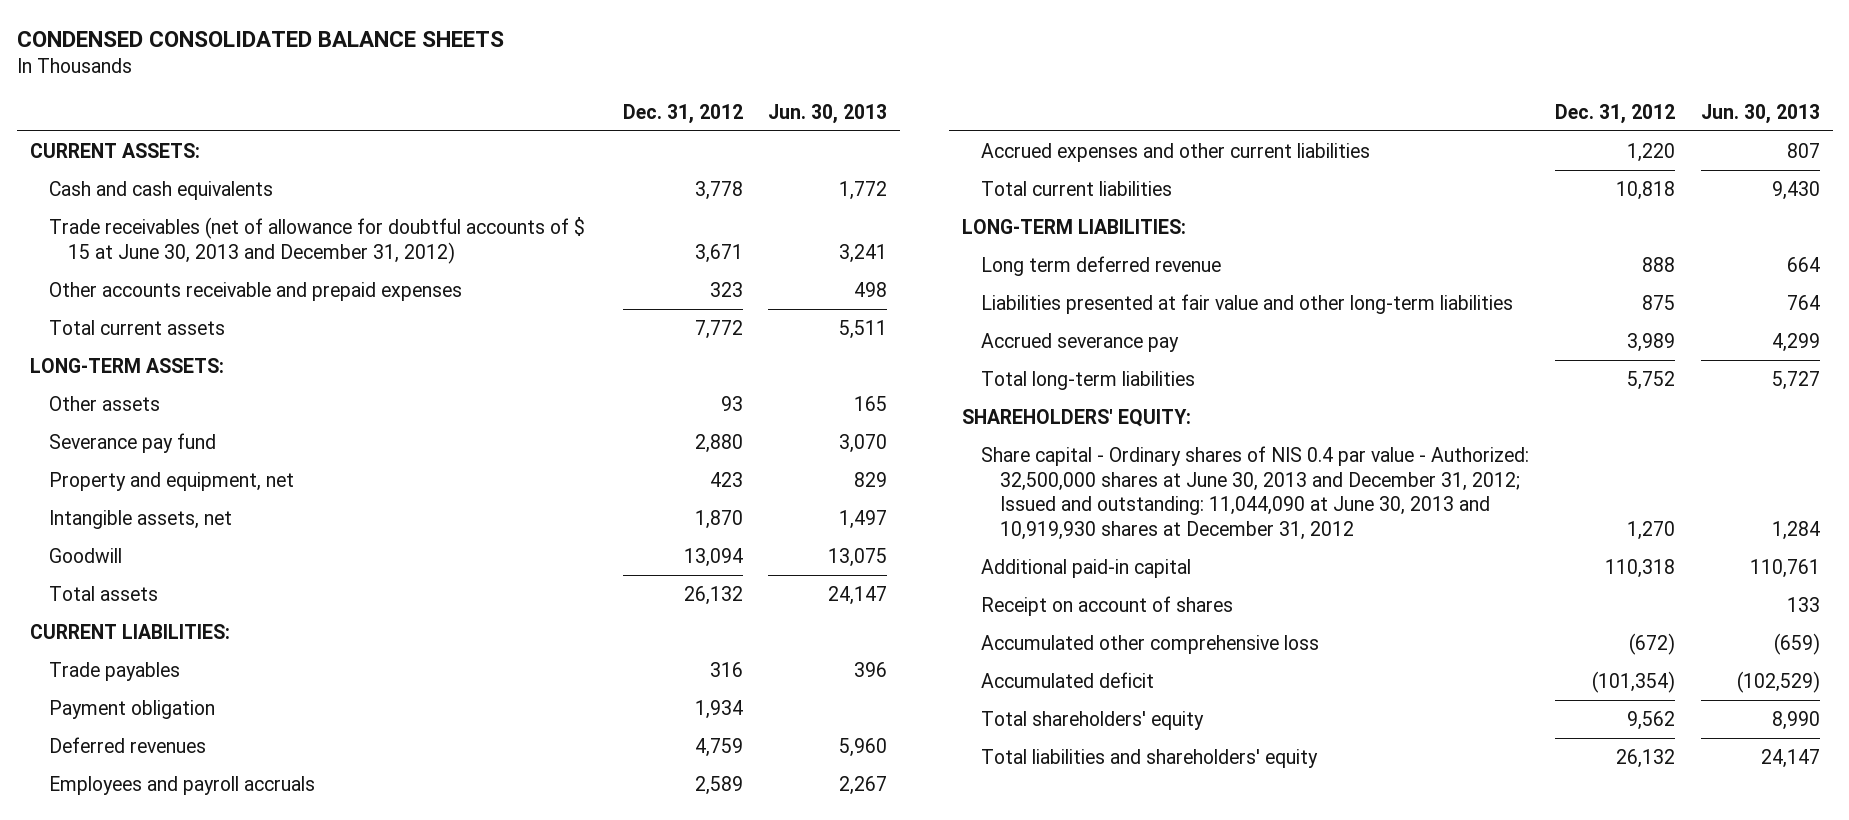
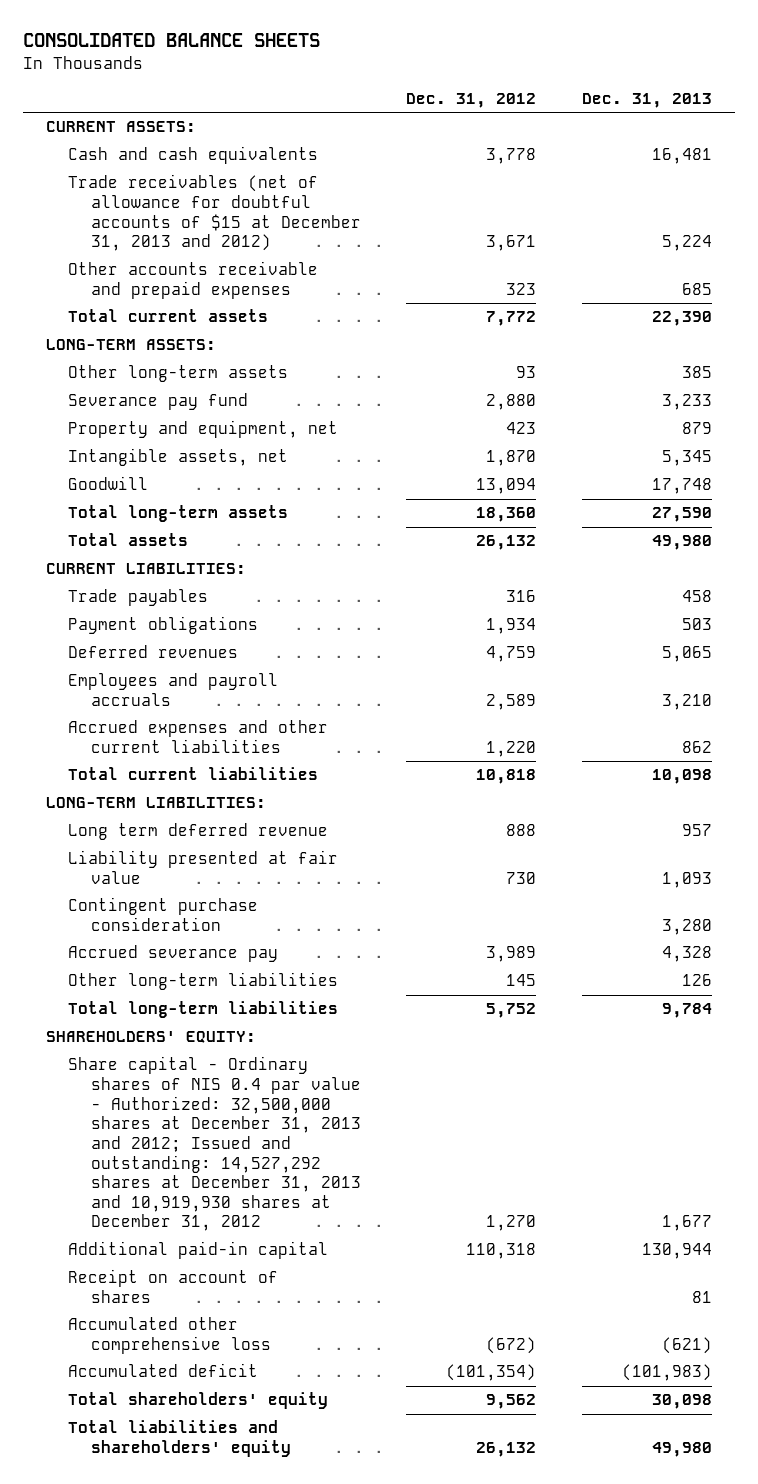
- CONDENSED CONSOLIDATED BALANCE SHEETS
+ CONSOLIDATED BALANCE SHEETS
- | Dec. 31, 2012 | Jun. 30, 2013
+ | Dec. 31, 2012 | Dec. 31, 2013
- Trade receivables (net of allowance for doubtful accounts of $ 15 at June 30, 2013 and December 31, 2012) | 3,671 | 3,241
+ Trade receivables (net of allowance for doubtful accounts of $15 at December 31, 2013 and 2012) | 3,671 | 5,224
- Other assets | 93 | 165
+ Other long-term assets | 93 | 385
+ Total long-term assets | 18,360 | 27,590
- Payment obligation | 1,934 |
+ Payment obligations | 1,934 | 503
- Liabilities presented at fair value and other long-term liabilities | 875 | 764
+ Liability presented at fair value | 730 | 1,093
+ Contingent purchase consideration | | 3,280
+ Other long-term liabilities | 145 | 126
- Share capital - Ordinary shares of NIS 0.4 par value - Authorized: 32,500,000 shares at June 30, 2013 and December 31, 2012; Issued and outstanding: 11,044,090 at June 30, 2013 and 10,919,930 shares at December 31, 2012 | 1,270 | 1,284
+ Share capital - Ordinary shares of NIS 0.4 par value - Authorized: 32,500,000 shares at December 31, 2013 and 2012; Issued and outstanding: 14,527,292 shares at December 31, 2013 and 10,919,930 shares at December 31, 2012 | 1,270 | 1,677

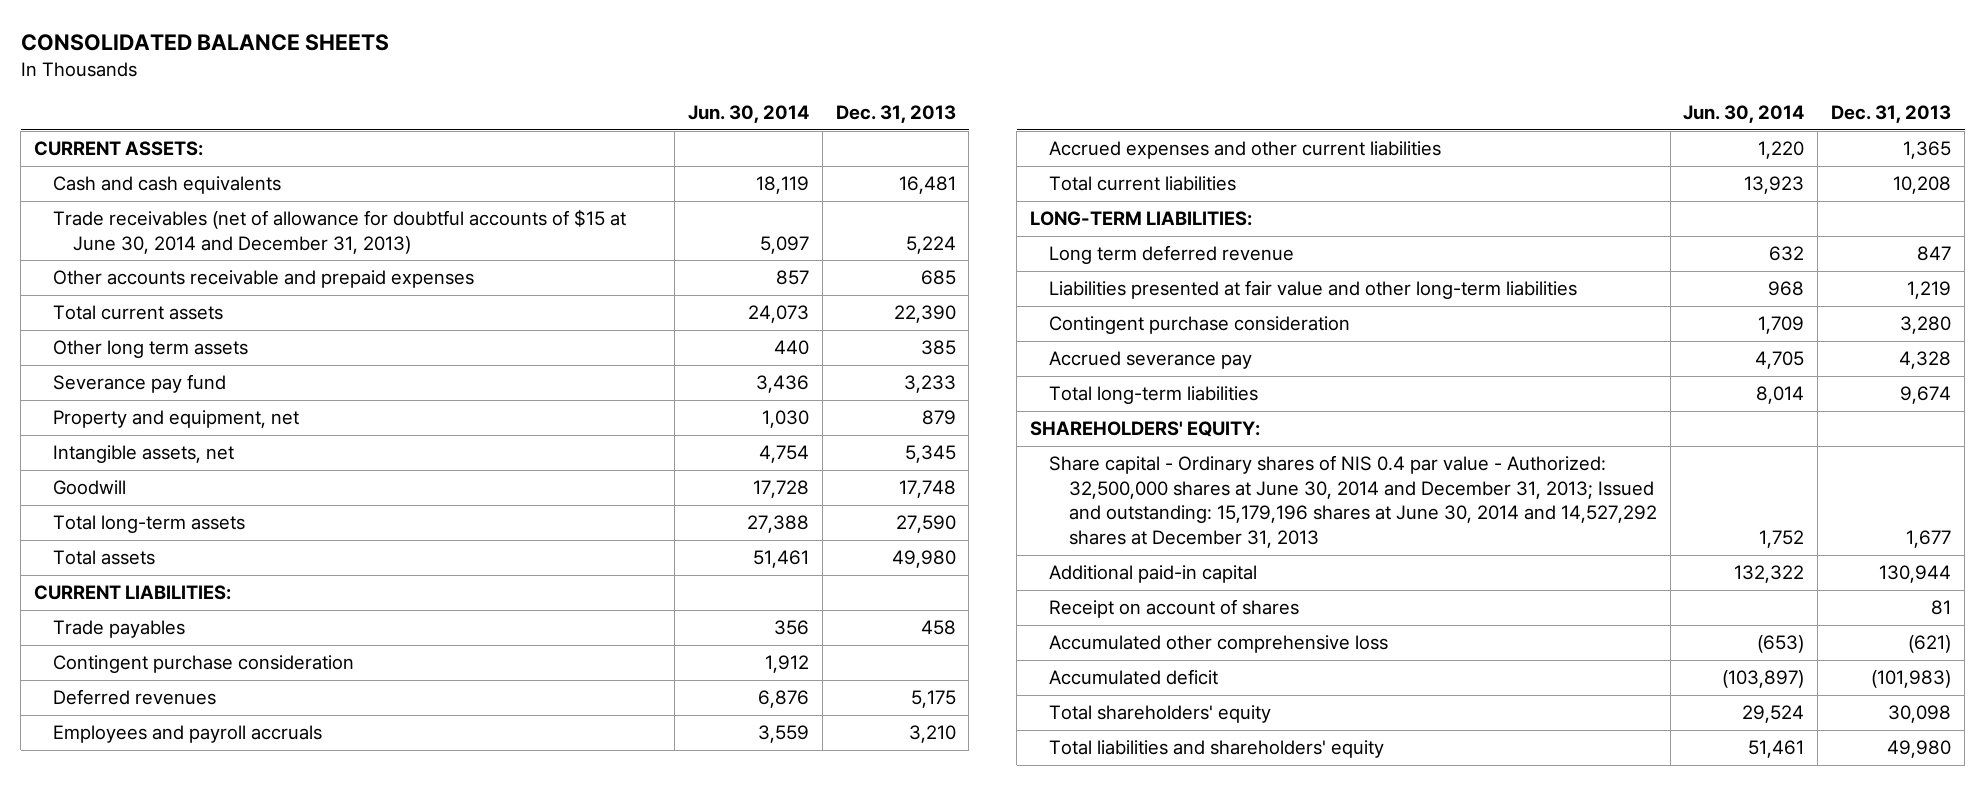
- | Dec. 31, 2012 | Dec. 31, 2013
+ | Jun. 30, 2014 | Dec. 31, 2013
- Trade receivables (net of allowance for doubtful accounts of $15 at December 31, 2013 and 2012) | 3,671 | 5,224
+ Trade receivables (net of allowance for doubtful accounts of $15 at June 30, 2014 and December 31, 2013) | 5,097 | 5,224
- LONG-TERM ASSETS:
- Other long-term assets | 93 | 385
+ Other long term assets | 440 | 385
- Payment obligations | 1,934 | 503
- Deferred revenues | 4,759 | 5,065
+ Contingent purchase consideration | 1,912 |
+ Deferred revenues | 6,876 | 5,175
- Accrued expenses and other current liabilities | 1,220 | 862
- Total current liabilities | 10,818 | 10,098
+ Accrued expenses and other current liabilities | 1,220 | 1,365
+ Total current liabilities | 13,923 | 10,208
- Long term deferred revenue | 888 | 957
- Liability presented at fair value | 730 | 1,093
+ Long term deferred revenue | 632 | 847
+ Liabilities presented at fair value and other long-term liabilities | 968 | 1,219
- Other long-term liabilities | 145 | 126
- Total long-term liabilities | 5,752 | 9,784
+ Total long-term liabilities | 8,014 | 9,674
- Share capital - Ordinary shares of NIS 0.4 par value - Authorized: 32,500,000 shares at December 31, 2013 and 2012; Issued and outstanding: 14,527,292 shares at December 31, 2013 and 10,919,930 shares at December 31, 2012 | 1,270 | 1,677
+ Share capital - Ordinary shares of NIS 0.4 par value - Authorized: 32,500,000 shares at June 30, 2014 and December 31, 2013; Issued and outstanding: 15,179,196 shares at June 30, 2014 and 14,527,292 shares at December 31, 2013 | 1,752 | 1,677

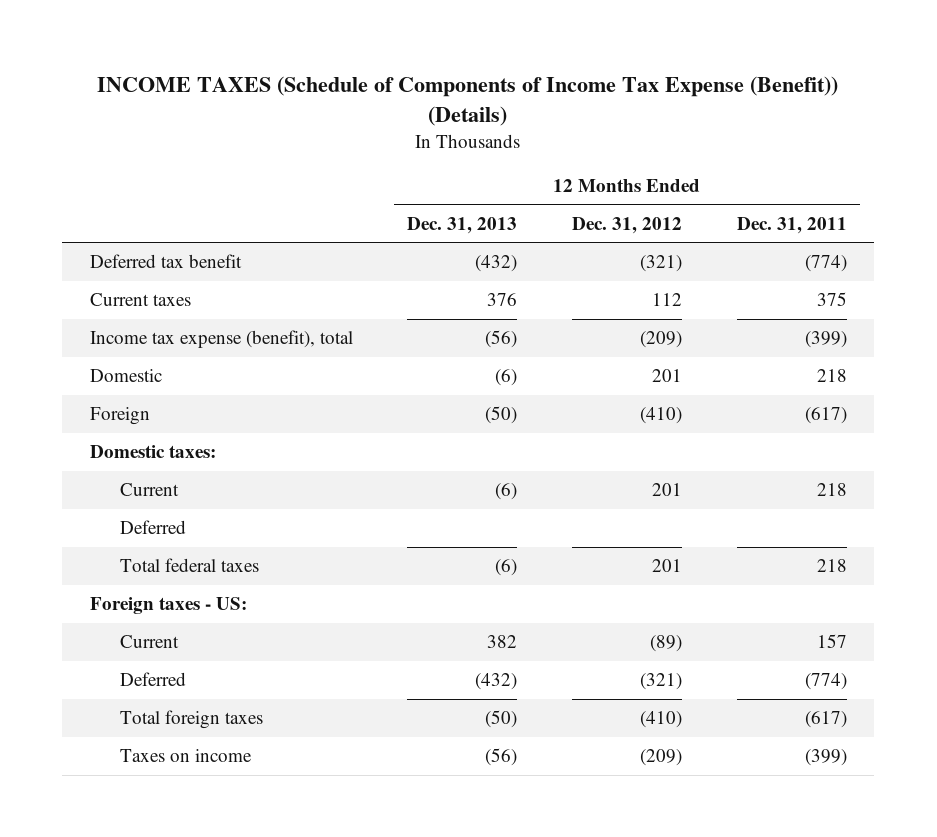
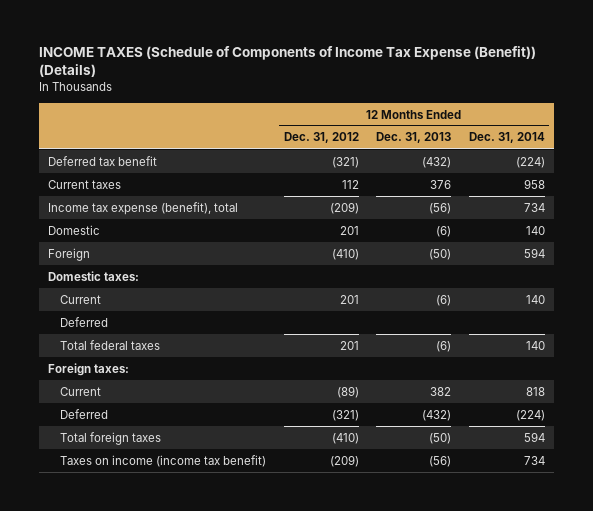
- | 12 Months Ended Dec. 31, 2013 | 12 Months Ended Dec. 31, 2012 | 12 Months Ended Dec. 31, 2011
+ | 12 Months Ended Dec. 31, 2012 | 12 Months Ended Dec. 31, 2013 | 12 Months Ended Dec. 31, 2014
- Foreign taxes - US:
+ Foreign taxes:
- Taxes on income | (56) | (209) | (399)
+ Taxes on income (income tax benefit) | (209) | (56) | 734

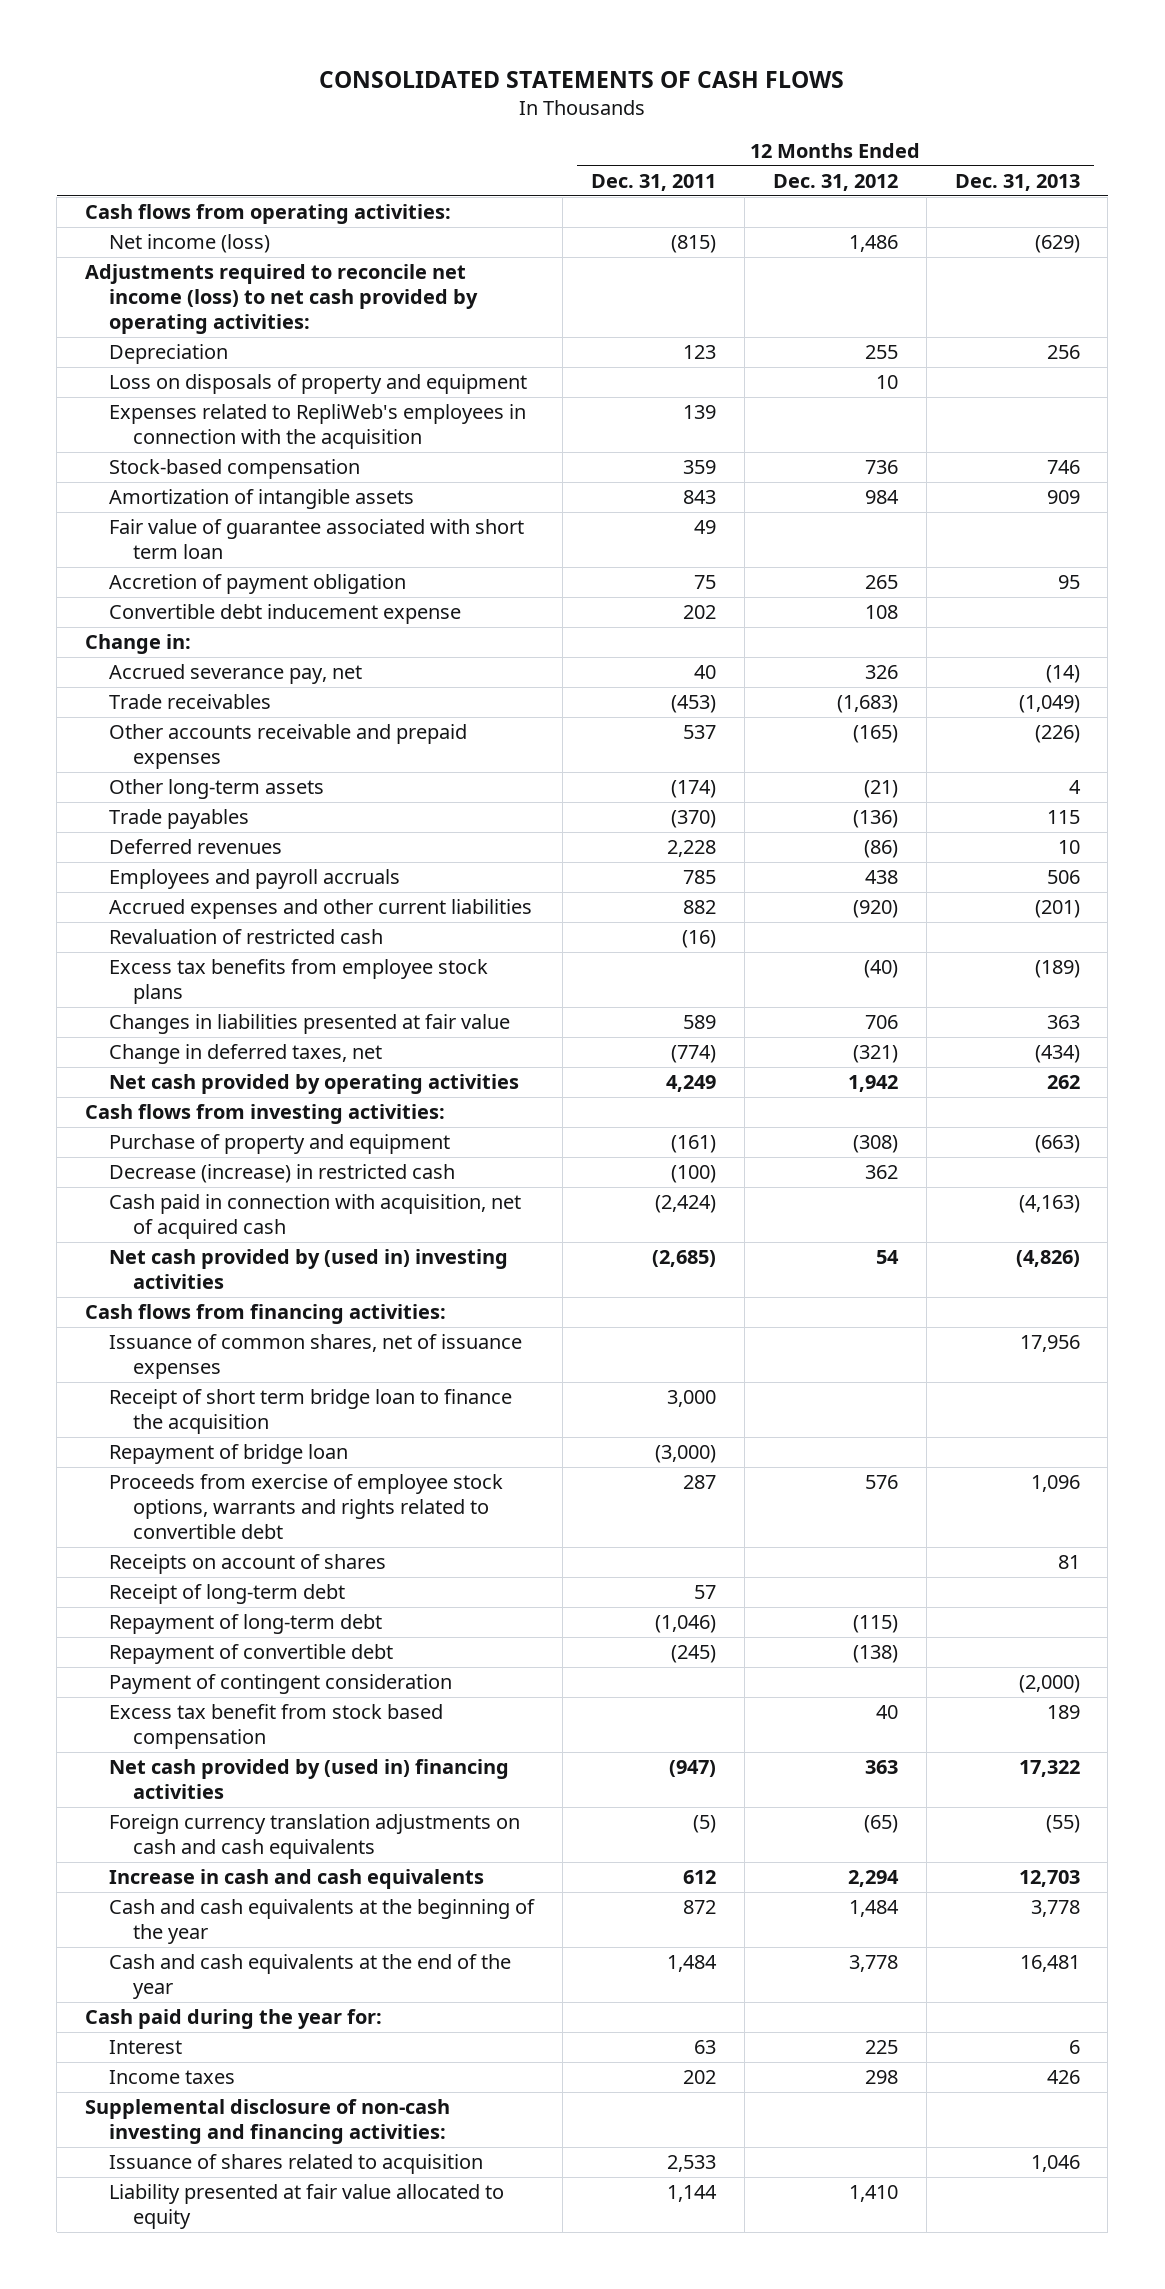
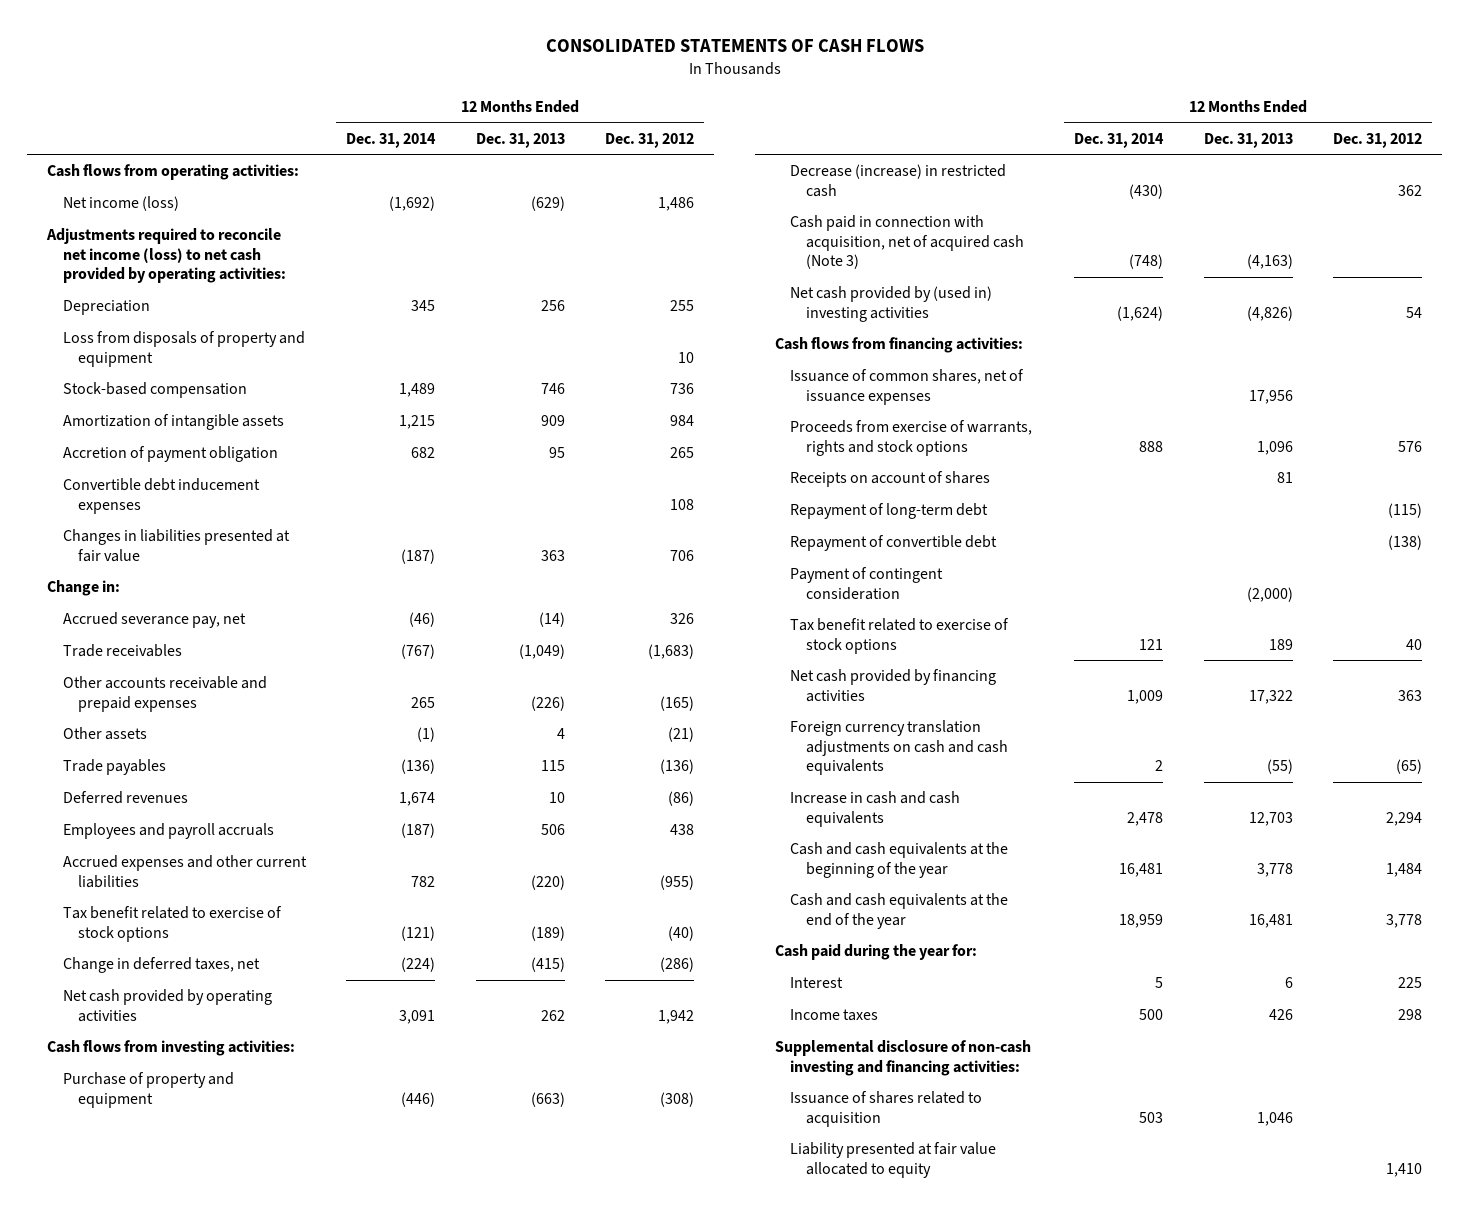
- | 12 Months Ended Dec. 31, 2011 | 12 Months Ended Dec. 31, 2012 | 12 Months Ended Dec. 31, 2013
+ | 12 Months Ended Dec. 31, 2014 | 12 Months Ended Dec. 31, 2013 | 12 Months Ended Dec. 31, 2012
- Loss on disposals of property and equipment | | 10 |
- Expenses related to RepliWeb's employees in connection with the acquisition | 139 | |
+ Loss from disposals of property and equipment | | | 10
- Fair value of guarantee associated with short term loan | 49 | |
- Convertible debt inducement expense | 202 | 108 |
+ Convertible debt inducement expenses | | | 108
moved up: Changes in liabilities presented at fair value | (187) | 363 | 706
- Other long-term assets | (174) | (21) | 4
+ Other assets | (1) | 4 | (21)
- Accrued expenses and other current liabilities | 882 | (920) | (201)
- Revaluation of restricted cash | (16) | |
- Excess tax benefits from employee stock plans | | (40) | (189)
- Change in deferred taxes, net | (774) | (321) | (434)
+ Accrued expenses and other current liabilities | 782 | (220) | (955)
+ Tax benefit related to exercise of stock options | (121) | (189) | (40)
+ Change in deferred taxes, net | (224) | (415) | (286)
- Cash paid in connection with acquisition, net of acquired cash | (2,424) | | (4,163)
+ Cash paid in connection with acquisition, net of acquired cash (Note 3) | (748) | (4,163) |
- Receipt of short term bridge loan to finance the acquisition | 3,000 | |
- Repayment of bridge loan | (3,000) | |
- Proceeds from exercise of employee stock options, warrants and rights related to convertible debt | 287 | 576 | 1,096
+ Proceeds from exercise of warrants, rights and stock options | 888 | 1,096 | 576
- Receipt of long-term debt | 57 | |
- Excess tax benefit from stock based compensation | | 40 | 189
- Net cash provided by (used in) financing activities | (947) | 363 | 17,322
+ Tax benefit related to exercise of stock options | 121 | 189 | 40
+ Net cash provided by financing activities | 1,009 | 17,322 | 363

